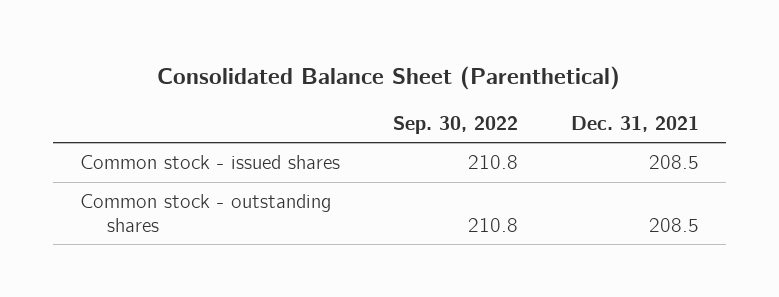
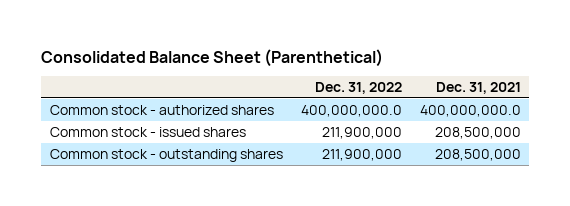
- | Sep. 30, 2022 | Dec. 31, 2021
+ | Dec. 31, 2022 | Dec. 31, 2021
- Common stock - issued shares | 210.8 | 208.5
- Common stock - outstanding shares | 210.8 | 208.5
+ Common stock - authorized shares | 400,000,000.0 | 400,000,000.0
+ Common stock - issued shares | 211,900,000 | 208,500,000
+ Common stock - outstanding shares | 211,900,000 | 208,500,000

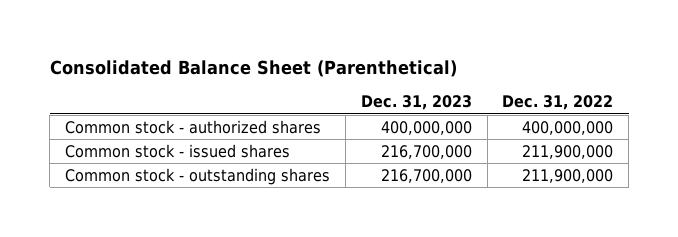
- | Dec. 31, 2022 | Dec. 31, 2021
+ | Dec. 31, 2023 | Dec. 31, 2022
- Common stock - authorized shares | 400,000,000.0 | 400,000,000.0
+ Common stock - authorized shares | 400,000,000 | 400,000,000

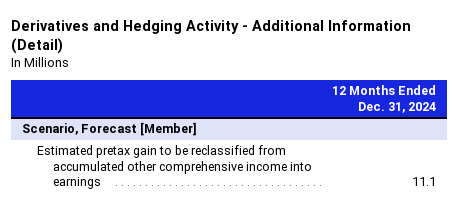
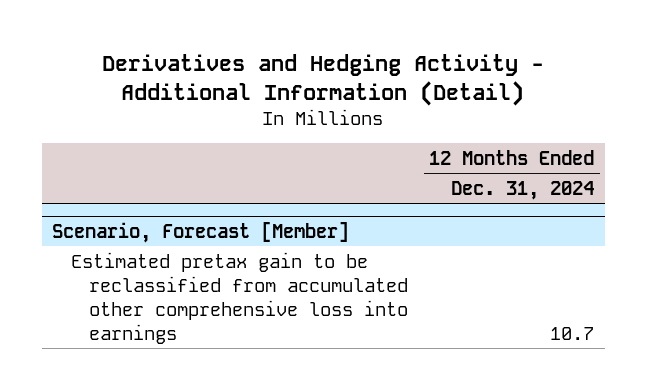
@ Scenario, Forecast [Member]
- Estimated pretax gain to be reclassified from accumulated other comprehensive income into earnings | 11.1
+ Estimated pretax gain to be reclassified from accumulated other comprehensive loss into earnings | 10.7

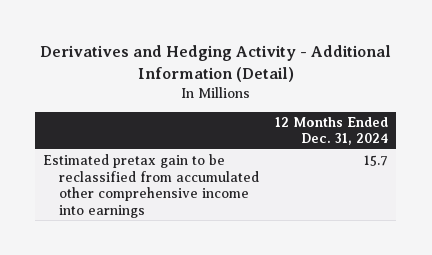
- Scenario, Forecast [Member]
- Estimated pretax gain to be reclassified from accumulated other comprehensive loss into earnings | 10.7
+ Estimated pretax gain to be reclassified from accumulated other comprehensive income into earnings | 15.7

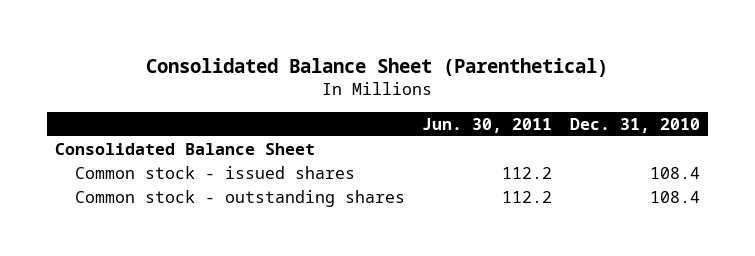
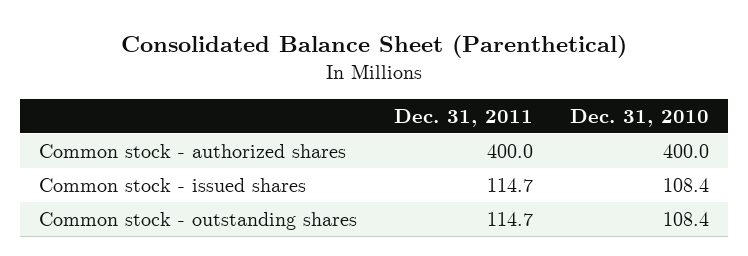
- | Jun. 30, 2011 | Dec. 31, 2010
+ | Dec. 31, 2011 | Dec. 31, 2010
- Consolidated Balance Sheet
+ Common stock - authorized shares | 400.0 | 400.0

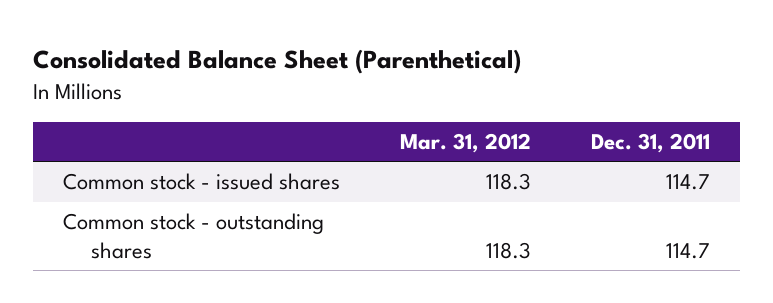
- | Dec. 31, 2011 | Dec. 31, 2010
+ | Mar. 31, 2012 | Dec. 31, 2011
- Common stock - authorized shares | 400.0 | 400.0

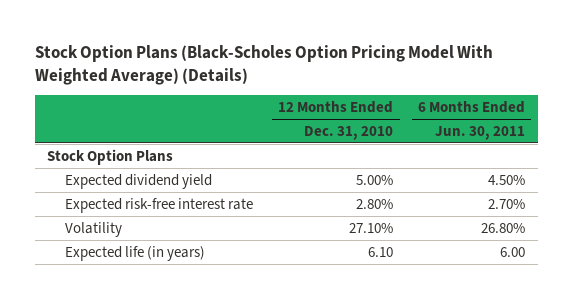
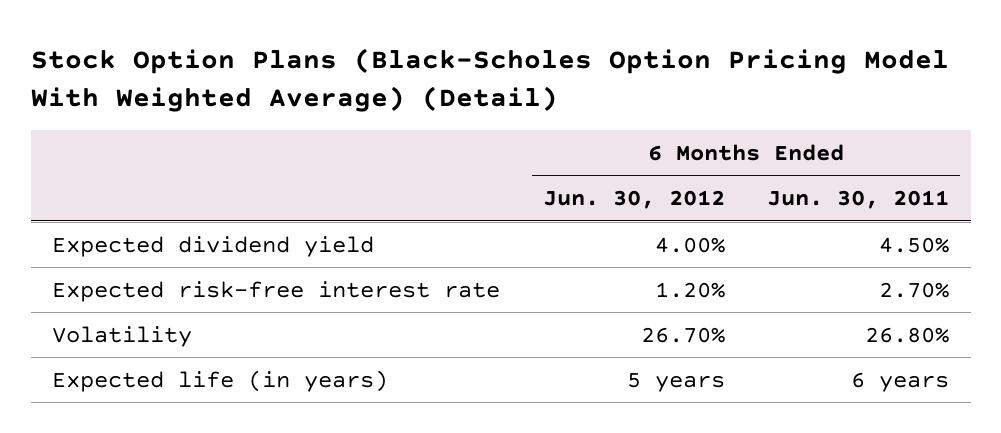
- Stock Option Plans (Black-Scholes Option Pricing Model With Weighted Average) (Details)
+ Stock Option Plans (Black-Scholes Option Pricing Model With Weighted Average) (Detail)
- | 12 Months Ended Dec. 31, 2010 | 6 Months Ended Jun. 30, 2011
+ | 6 Months Ended Jun. 30, 2012 | 6 Months Ended Jun. 30, 2011
- Stock Option Plans
- Expected life (in years) | 6.10 | 6.00
+ Expected life (in years) | 5 years | 6 years

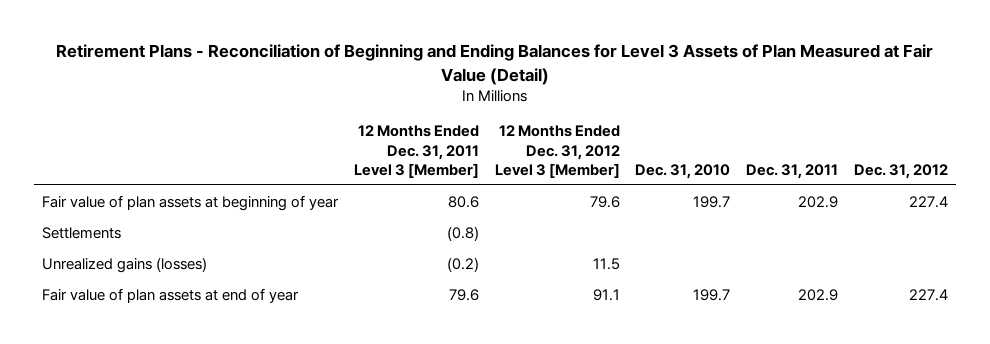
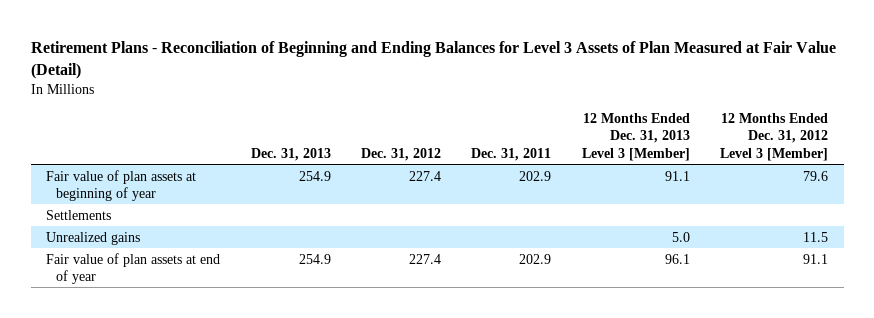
- | 12 Months Ended Dec. 31, 2011 Level 3 [Member] | 12 Months Ended Dec. 31, 2012 Level 3 [Member] | Dec. 31, 2010 | Dec. 31, 2011 | Dec. 31, 2012
+ | Dec. 31, 2013 | Dec. 31, 2012 | Dec. 31, 2011 | 12 Months Ended Dec. 31, 2013 Level 3 [Member] | 12 Months Ended Dec. 31, 2012 Level 3 [Member]
- Unrealized gains (losses) | (0.2) | 11.5 | | |
+ Unrealized gains | | | | 5.0 | 11.5

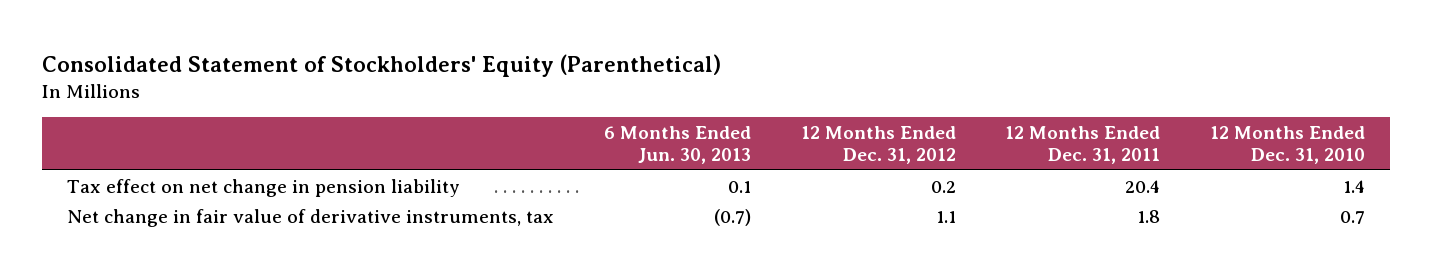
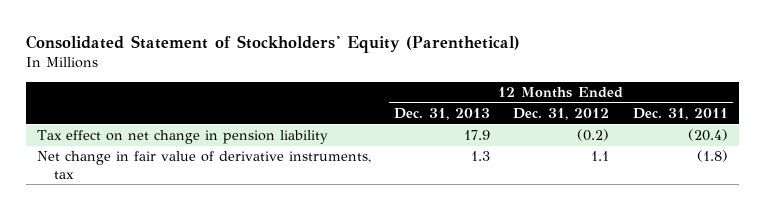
- | 6 Months Ended Jun. 30, 2013 | 12 Months Ended Dec. 31, 2012 | 12 Months Ended Dec. 31, 2011 | 12 Months Ended Dec. 31, 2010
+ | 12 Months Ended Dec. 31, 2013 | 12 Months Ended Dec. 31, 2012 | 12 Months Ended Dec. 31, 2011
- Tax effect on net change in pension liability | 0.1 | 0.2 | 20.4 | 1.4
- Net change in fair value of derivative instruments, tax | (0.7) | 1.1 | 1.8 | 0.7
+ Tax effect on net change in pension liability | 17.9 | (0.2) | (20.4)
+ Net change in fair value of derivative instruments, tax | 1.3 | 1.1 | (1.8)

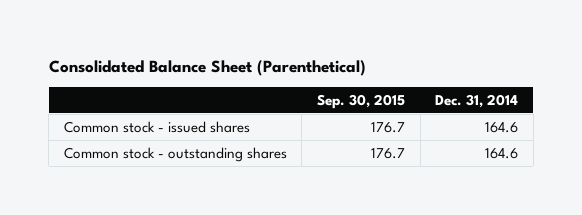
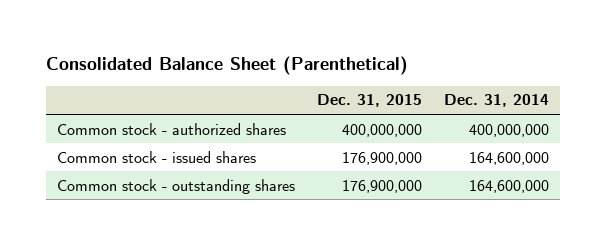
- | Sep. 30, 2015 | Dec. 31, 2014
+ | Dec. 31, 2015 | Dec. 31, 2014
- Common stock - issued shares | 176.7 | 164.6
- Common stock - outstanding shares | 176.7 | 164.6
+ Common stock - authorized shares | 400,000,000 | 400,000,000
+ Common stock - issued shares | 176,900,000 | 164,600,000
+ Common stock - outstanding shares | 176,900,000 | 164,600,000

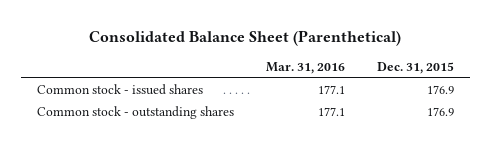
- | Dec. 31, 2015 | Dec. 31, 2014
+ | Mar. 31, 2016 | Dec. 31, 2015
- Common stock - authorized shares | 400,000,000 | 400,000,000
- Common stock - issued shares | 176,900,000 | 164,600,000
- Common stock - outstanding shares | 176,900,000 | 164,600,000
+ Common stock - issued shares | 177.1 | 176.9
+ Common stock - outstanding shares | 177.1 | 176.9

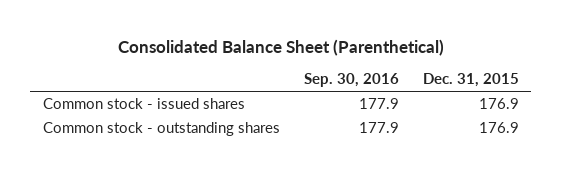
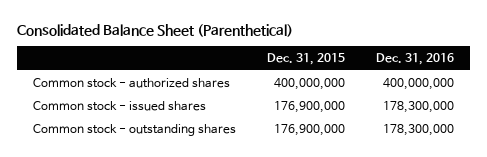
- | Sep. 30, 2016 | Dec. 31, 2015
+ | Dec. 31, 2015 | Dec. 31, 2016
- Common stock - issued shares | 177.9 | 176.9
- Common stock - outstanding shares | 177.9 | 176.9
+ Common stock - authorized shares | 400,000,000 | 400,000,000
+ Common stock - issued shares | 176,900,000 | 178,300,000
+ Common stock - outstanding shares | 176,900,000 | 178,300,000

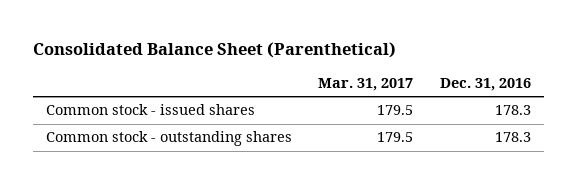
- | Dec. 31, 2015 | Dec. 31, 2016
+ | Mar. 31, 2017 | Dec. 31, 2016
- Common stock - authorized shares | 400,000,000 | 400,000,000
- Common stock - issued shares | 176,900,000 | 178,300,000
- Common stock - outstanding shares | 176,900,000 | 178,300,000
+ Common stock - issued shares | 179.5 | 178.3
+ Common stock - outstanding shares | 179.5 | 178.3

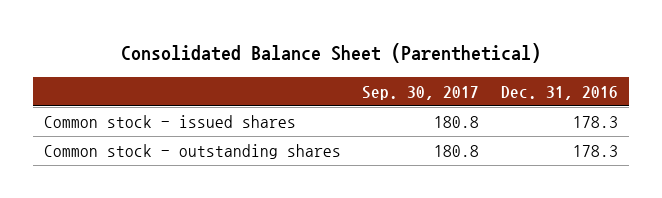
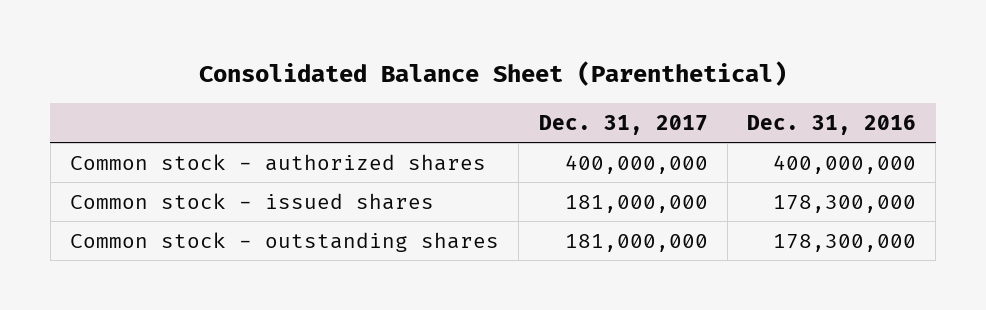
- | Sep. 30, 2017 | Dec. 31, 2016
+ | Dec. 31, 2017 | Dec. 31, 2016
- Common stock - issued shares | 180.8 | 178.3
- Common stock - outstanding shares | 180.8 | 178.3
+ Common stock - authorized shares | 400,000,000 | 400,000,000
+ Common stock - issued shares | 181,000,000 | 178,300,000
+ Common stock - outstanding shares | 181,000,000 | 178,300,000

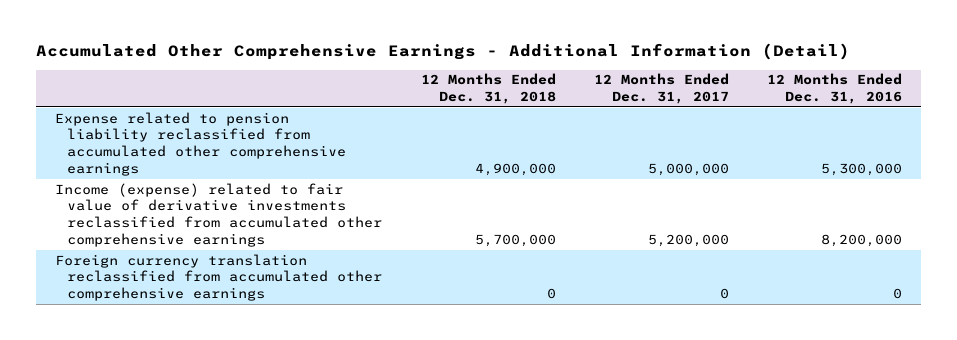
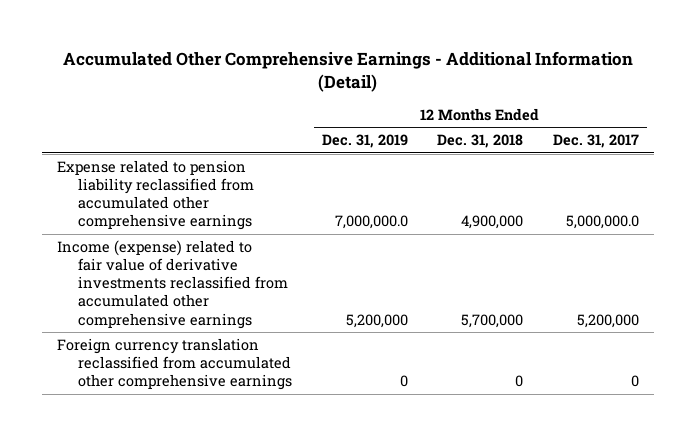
- | 12 Months Ended Dec. 31, 2018 | 12 Months Ended Dec. 31, 2017 | 12 Months Ended Dec. 31, 2016
+ | 12 Months Ended Dec. 31, 2019 | 12 Months Ended Dec. 31, 2018 | 12 Months Ended Dec. 31, 2017
- Expense related to pension liability reclassified from accumulated other comprehensive earnings | 4,900,000 | 5,000,000 | 5,300,000
+ Expense related to pension liability reclassified from accumulated other comprehensive earnings | 7,000,000.0 | 4,900,000 | 5,000,000.0

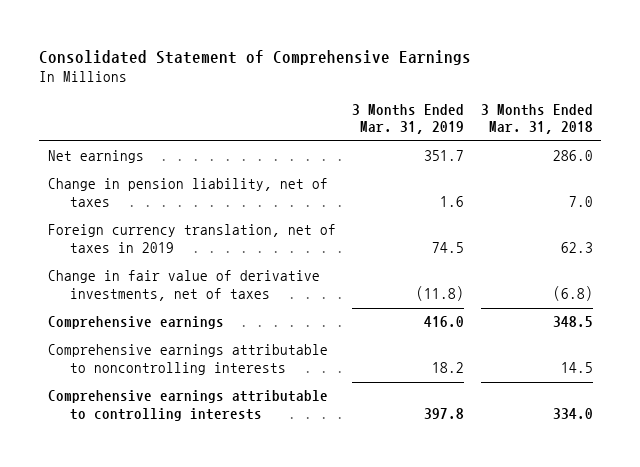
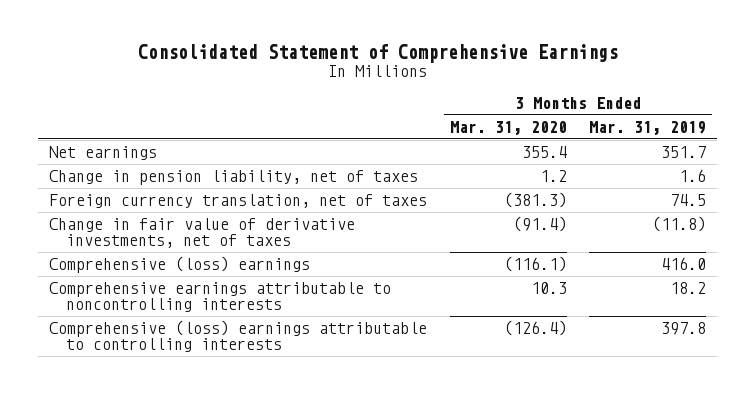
- | 3 Months Ended Mar. 31, 2019 | 3 Months Ended Mar. 31, 2018
+ | 3 Months Ended Mar. 31, 2020 | 3 Months Ended Mar. 31, 2019
- Foreign currency translation, net of taxes in 2019 | 74.5 | 62.3
+ Foreign currency translation, net of taxes | (381.3) | 74.5
- Comprehensive earnings | 416.0 | 348.5
+ Comprehensive (loss) earnings | (116.1) | 416.0
- Comprehensive earnings attributable to controlling interests | 397.8 | 334.0
+ Comprehensive (loss) earnings attributable to controlling interests | (126.4) | 397.8

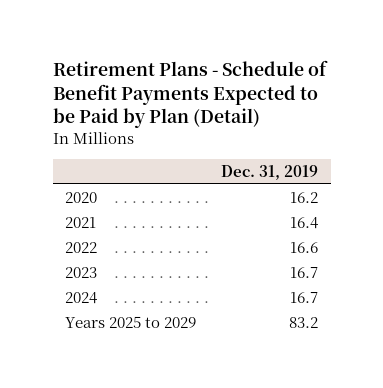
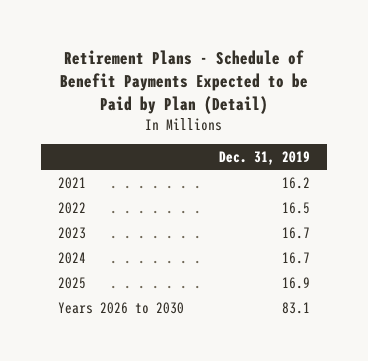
- 2020 | 16.2
- 2021 | 16.4
- 2022 | 16.6
+ 2021 | 16.2
+ 2022 | 16.5
- Years 2025 to 2029 | 83.2
+ 2025 | 16.9
+ Years 2026 to 2030 | 83.1

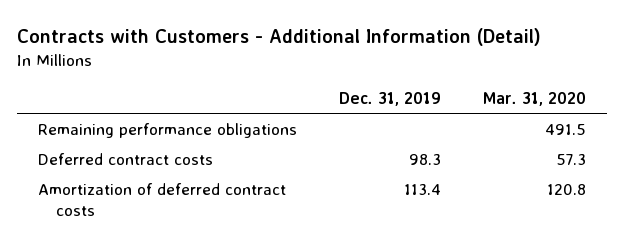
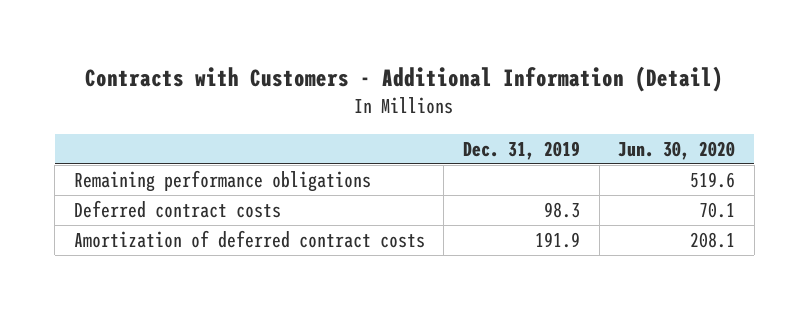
- | Dec. 31, 2019 | Mar. 31, 2020
+ | Dec. 31, 2019 | Jun. 30, 2020
- Amortization of deferred contract costs | 113.4 | 120.8
+ Amortization of deferred contract costs | 191.9 | 208.1

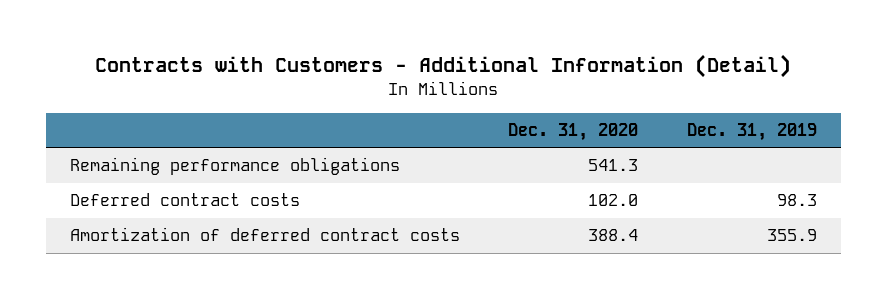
- | Dec. 31, 2019 | Jun. 30, 2020
+ | Dec. 31, 2020 | Dec. 31, 2019
- Amortization of deferred contract costs | 191.9 | 208.1
+ Amortization of deferred contract costs | 388.4 | 355.9

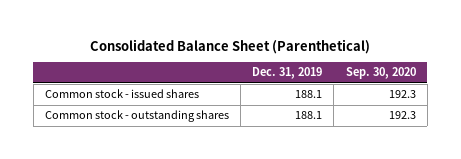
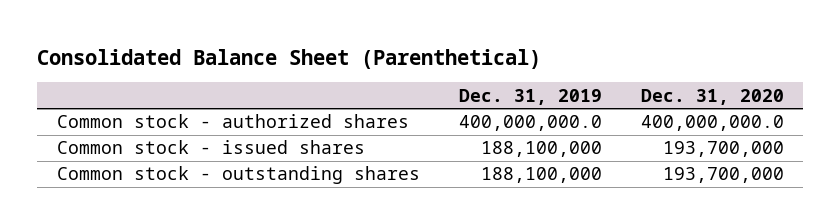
- | Dec. 31, 2019 | Sep. 30, 2020
+ | Dec. 31, 2019 | Dec. 31, 2020
- Common stock - issued shares | 188.1 | 192.3
- Common stock - outstanding shares | 188.1 | 192.3
+ Common stock - authorized shares | 400,000,000.0 | 400,000,000.0
+ Common stock - issued shares | 188,100,000 | 193,700,000
+ Common stock - outstanding shares | 188,100,000 | 193,700,000

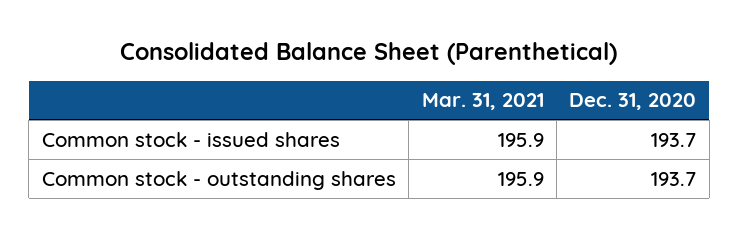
- | Dec. 31, 2019 | Dec. 31, 2020
+ | Mar. 31, 2021 | Dec. 31, 2020
- Common stock - authorized shares | 400,000,000.0 | 400,000,000.0
- Common stock - issued shares | 188,100,000 | 193,700,000
- Common stock - outstanding shares | 188,100,000 | 193,700,000
+ Common stock - issued shares | 195.9 | 193.7
+ Common stock - outstanding shares | 195.9 | 193.7

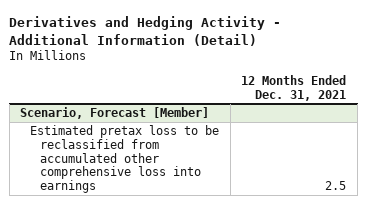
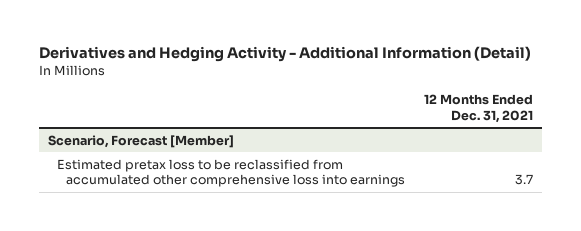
@ Scenario, Forecast [Member]
- Estimated pretax loss to be reclassified from accumulated other comprehensive loss into earnings | 2.5
+ Estimated pretax loss to be reclassified from accumulated other comprehensive loss into earnings | 3.7

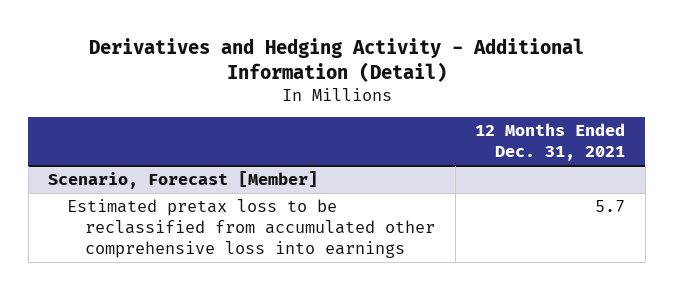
@ Scenario, Forecast [Member]
- Estimated pretax loss to be reclassified from accumulated other comprehensive loss into earnings | 3.7
+ Estimated pretax loss to be reclassified from accumulated other comprehensive loss into earnings | 5.7

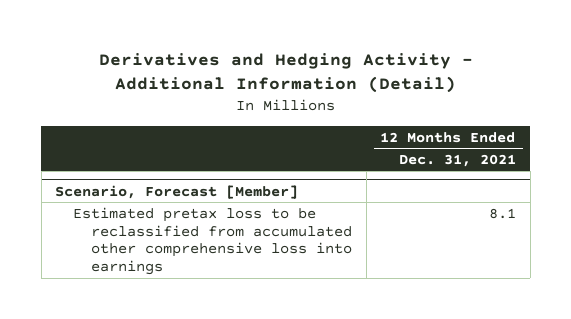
@ Scenario, Forecast [Member]
- Estimated pretax loss to be reclassified from accumulated other comprehensive loss into earnings | 5.7
+ Estimated pretax loss to be reclassified from accumulated other comprehensive loss into earnings | 8.1

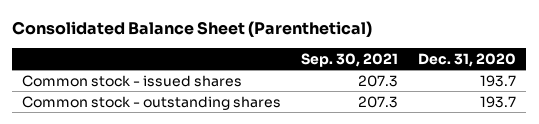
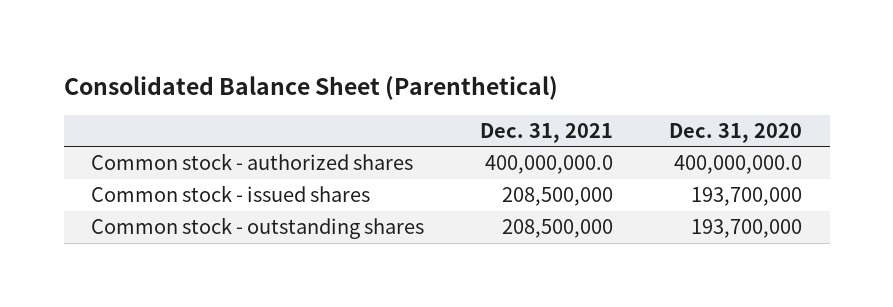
- | Sep. 30, 2021 | Dec. 31, 2020
+ | Dec. 31, 2021 | Dec. 31, 2020
- Common stock - issued shares | 207.3 | 193.7
- Common stock - outstanding shares | 207.3 | 193.7
+ Common stock - authorized shares | 400,000,000.0 | 400,000,000.0
+ Common stock - issued shares | 208,500,000 | 193,700,000
+ Common stock - outstanding shares | 208,500,000 | 193,700,000

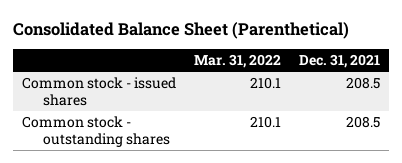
- | Dec. 31, 2021 | Dec. 31, 2020
+ | Mar. 31, 2022 | Dec. 31, 2021
- Common stock - authorized shares | 400,000,000.0 | 400,000,000.0
- Common stock - issued shares | 208,500,000 | 193,700,000
- Common stock - outstanding shares | 208,500,000 | 193,700,000
+ Common stock - issued shares | 210.1 | 208.5
+ Common stock - outstanding shares | 210.1 | 208.5

